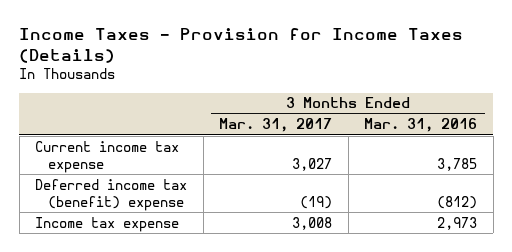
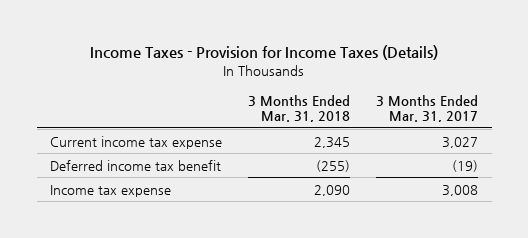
- | 3 Months Ended Mar. 31, 2017 | 3 Months Ended Mar. 31, 2016
+ | 3 Months Ended Mar. 31, 2018 | 3 Months Ended Mar. 31, 2017
- Deferred income tax (benefit) expense | (19) | (812)
+ Deferred income tax benefit | (255) | (19)

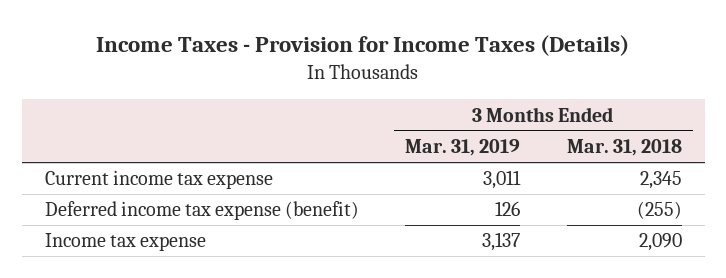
- | 3 Months Ended Mar. 31, 2018 | 3 Months Ended Mar. 31, 2017
+ | 3 Months Ended Mar. 31, 2019 | 3 Months Ended Mar. 31, 2018
- Deferred income tax benefit | (255) | (19)
+ Deferred income tax expense (benefit) | 126 | (255)

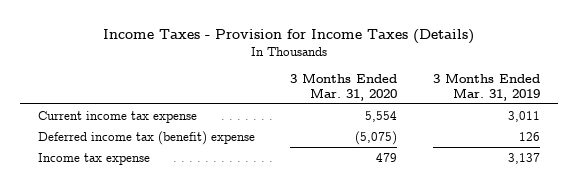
- | 3 Months Ended Mar. 31, 2019 | 3 Months Ended Mar. 31, 2018
+ | 3 Months Ended Mar. 31, 2020 | 3 Months Ended Mar. 31, 2019
- Deferred income tax expense (benefit) | 126 | (255)
+ Deferred income tax (benefit) expense | (5,075) | 126

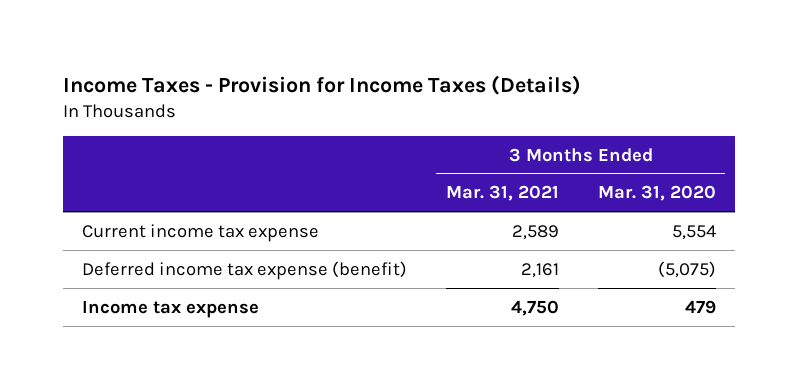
- | 3 Months Ended Mar. 31, 2020 | 3 Months Ended Mar. 31, 2019
+ | 3 Months Ended Mar. 31, 2021 | 3 Months Ended Mar. 31, 2020
- Deferred income tax (benefit) expense | (5,075) | 126
+ Deferred income tax expense (benefit) | 2,161 | (5,075)

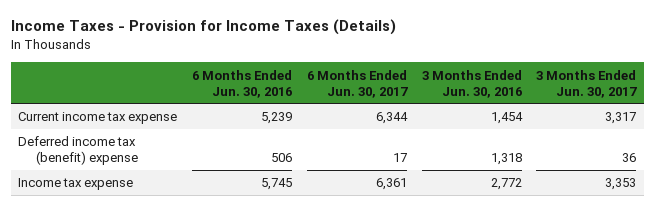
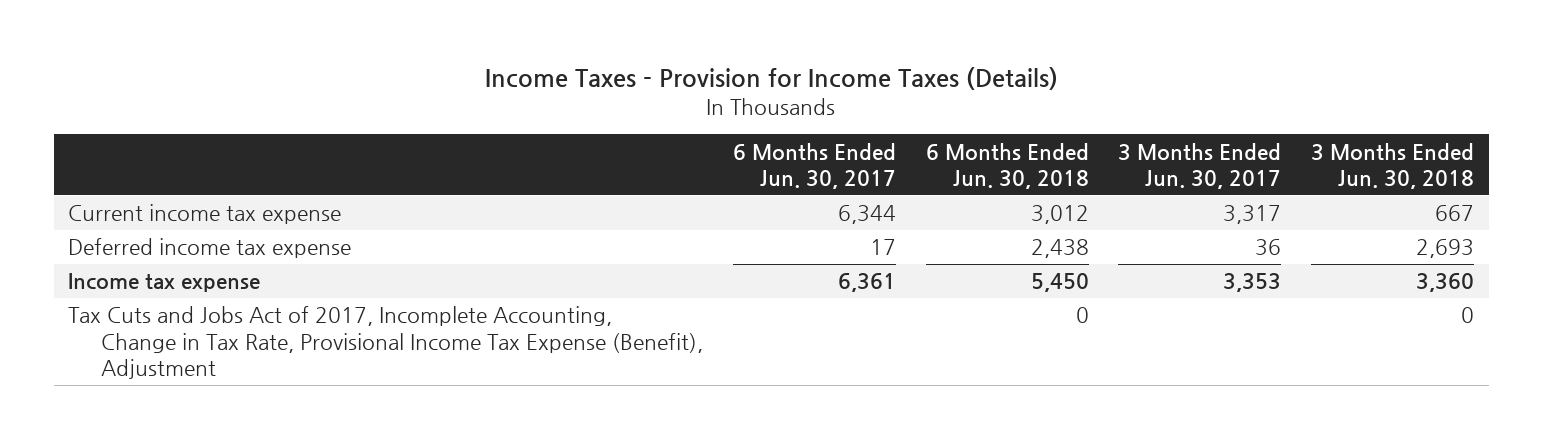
- | 6 Months Ended Jun. 30, 2016 | 6 Months Ended Jun. 30, 2017 | 3 Months Ended Jun. 30, 2016 | 3 Months Ended Jun. 30, 2017
+ | 6 Months Ended Jun. 30, 2017 | 6 Months Ended Jun. 30, 2018 | 3 Months Ended Jun. 30, 2017 | 3 Months Ended Jun. 30, 2018
- Deferred income tax (benefit) expense | 506 | 17 | 1,318 | 36
+ Deferred income tax expense | 17 | 2,438 | 36 | 2,693
+ Tax Cuts and Jobs Act of 2017, Incomplete Accounting, Change in Tax Rate, Provisional Income Tax Expense (Benefit), Adjustment | | 0 | | 0

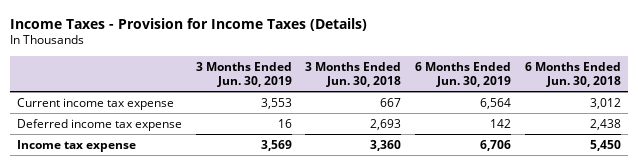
- | 6 Months Ended Jun. 30, 2017 | 6 Months Ended Jun. 30, 2018 | 3 Months Ended Jun. 30, 2017 | 3 Months Ended Jun. 30, 2018
+ | 3 Months Ended Jun. 30, 2019 | 3 Months Ended Jun. 30, 2018 | 6 Months Ended Jun. 30, 2019 | 6 Months Ended Jun. 30, 2018
- Tax Cuts and Jobs Act of 2017, Incomplete Accounting, Change in Tax Rate, Provisional Income Tax Expense (Benefit), Adjustment | | 0 | | 0

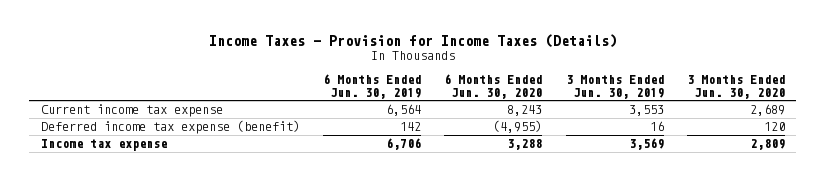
- | 3 Months Ended Jun. 30, 2019 | 3 Months Ended Jun. 30, 2018 | 6 Months Ended Jun. 30, 2019 | 6 Months Ended Jun. 30, 2018
+ | 6 Months Ended Jun. 30, 2019 | 6 Months Ended Jun. 30, 2020 | 3 Months Ended Jun. 30, 2019 | 3 Months Ended Jun. 30, 2020
- Deferred income tax expense | 16 | 2,693 | 142 | 2,438
+ Deferred income tax expense (benefit) | 142 | (4,955) | 16 | 120

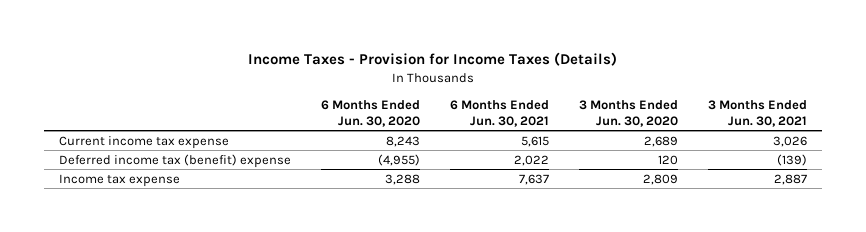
- | 6 Months Ended Jun. 30, 2019 | 6 Months Ended Jun. 30, 2020 | 3 Months Ended Jun. 30, 2019 | 3 Months Ended Jun. 30, 2020
+ | 6 Months Ended Jun. 30, 2020 | 6 Months Ended Jun. 30, 2021 | 3 Months Ended Jun. 30, 2020 | 3 Months Ended Jun. 30, 2021
- Deferred income tax expense (benefit) | 142 | (4,955) | 16 | 120
+ Deferred income tax (benefit) expense | (4,955) | 2,022 | 120 | (139)

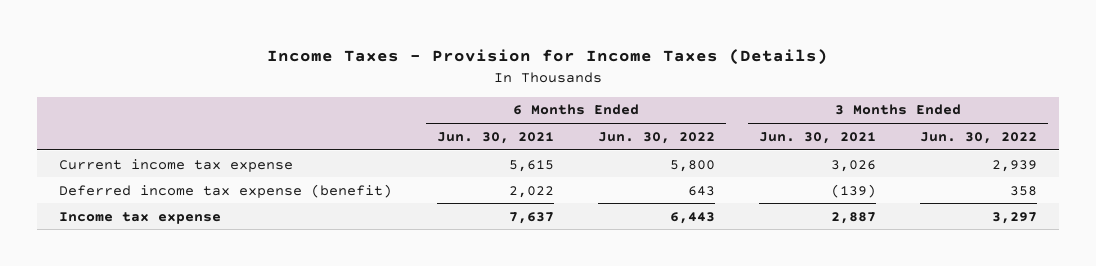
- | 6 Months Ended Jun. 30, 2020 | 6 Months Ended Jun. 30, 2021 | 3 Months Ended Jun. 30, 2020 | 3 Months Ended Jun. 30, 2021
+ | 6 Months Ended Jun. 30, 2021 | 6 Months Ended Jun. 30, 2022 | 3 Months Ended Jun. 30, 2021 | 3 Months Ended Jun. 30, 2022
- Deferred income tax (benefit) expense | (4,955) | 2,022 | 120 | (139)
+ Deferred income tax expense (benefit) | 2,022 | 643 | (139) | 358

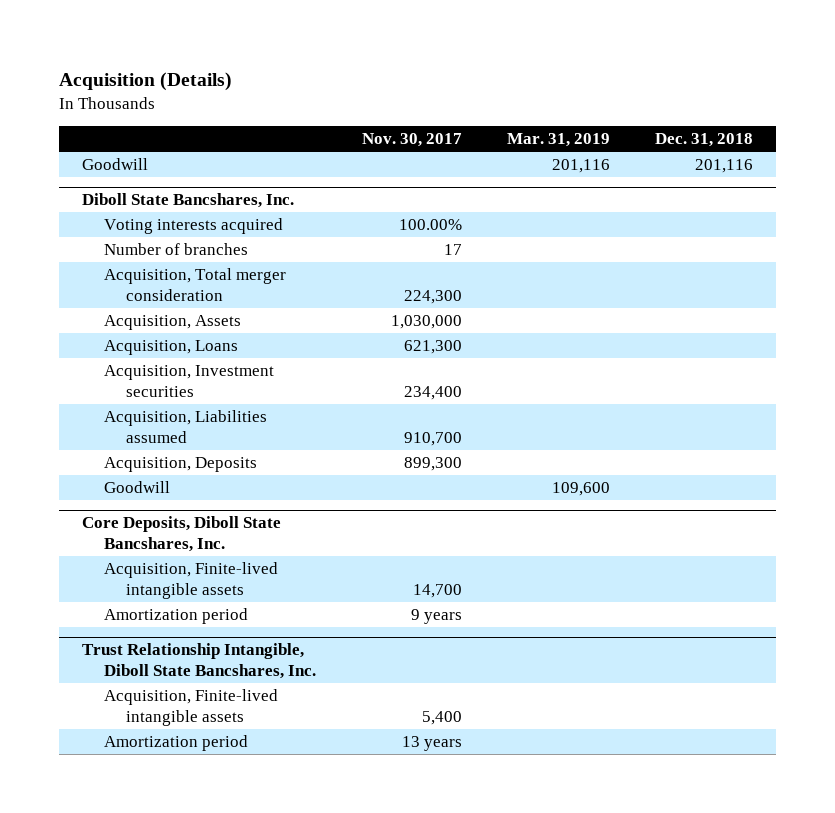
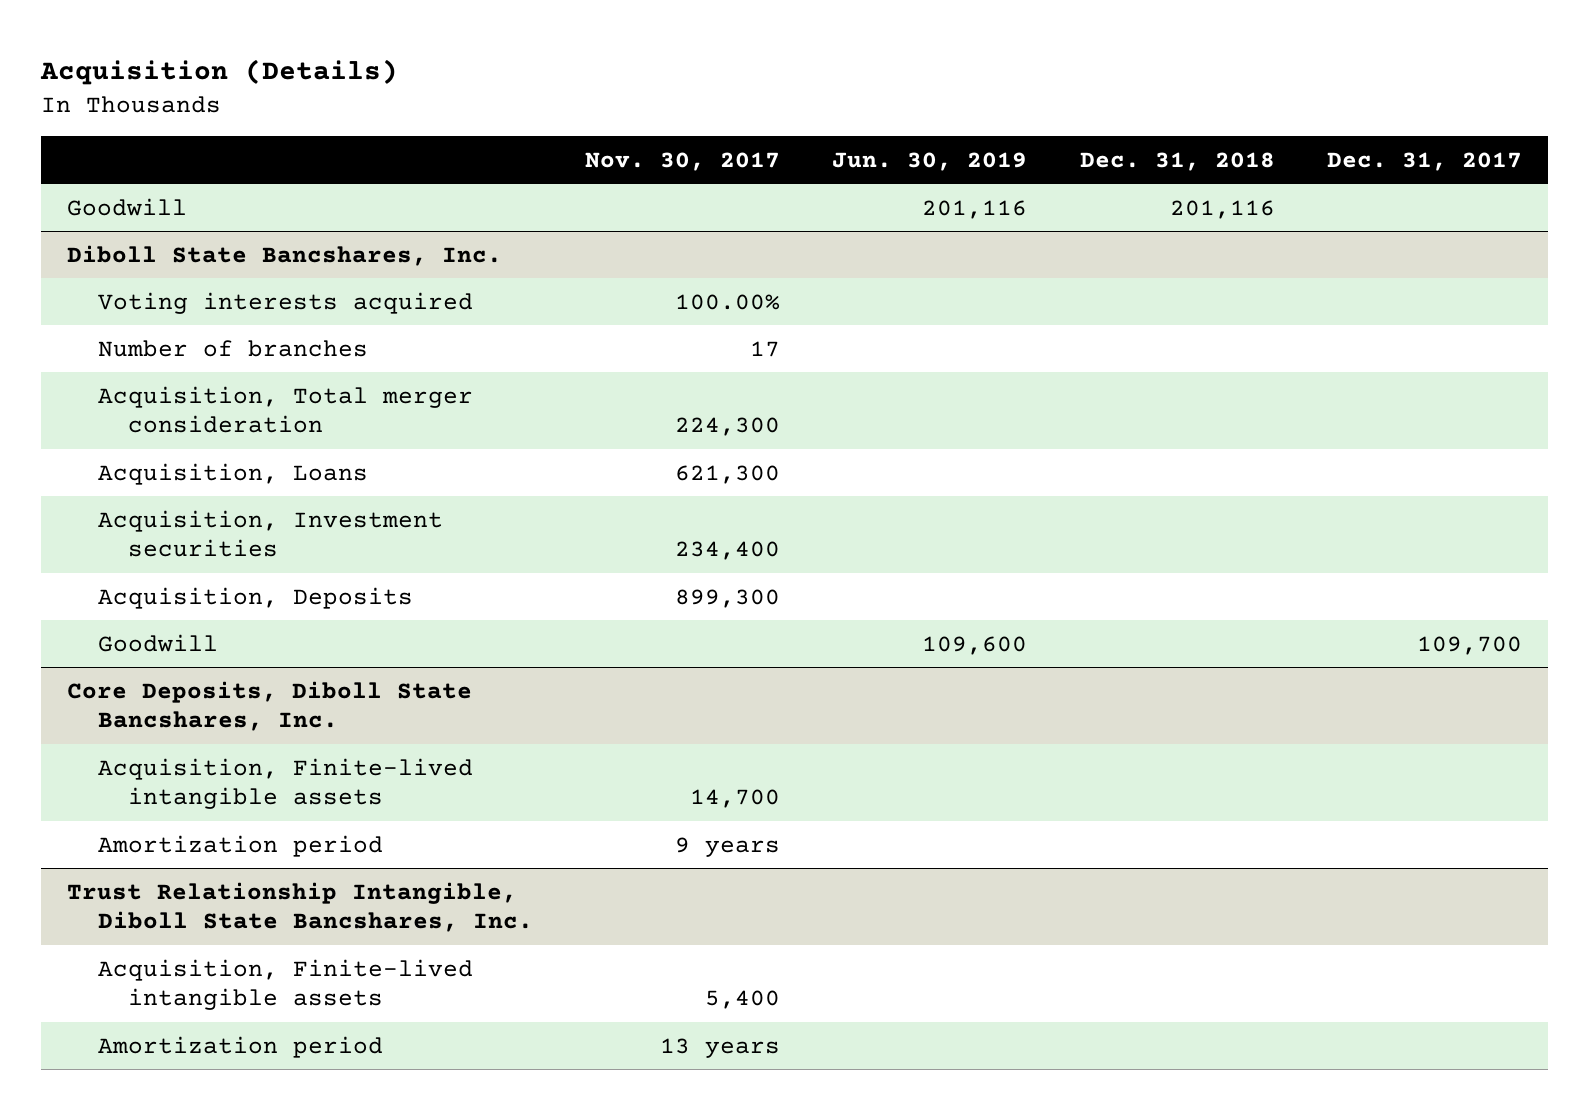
- | Nov. 30, 2017 | Mar. 31, 2019 | Dec. 31, 2018
+ | Nov. 30, 2017 | Jun. 30, 2019 | Dec. 31, 2018 | Dec. 31, 2017
@ Diboll State Bancshares, Inc.
- Acquisition, Assets | 1,030,000 | |
- Acquisition, Liabilities assumed | 910,700 | |

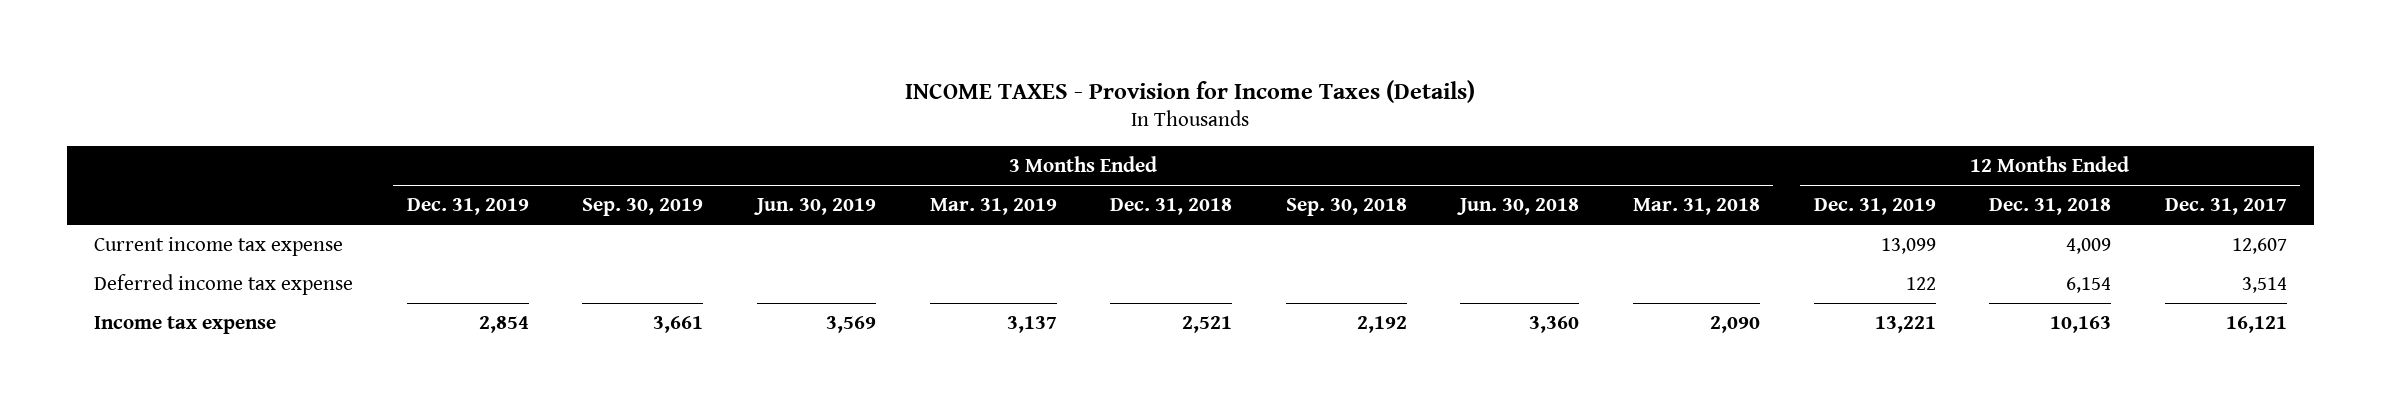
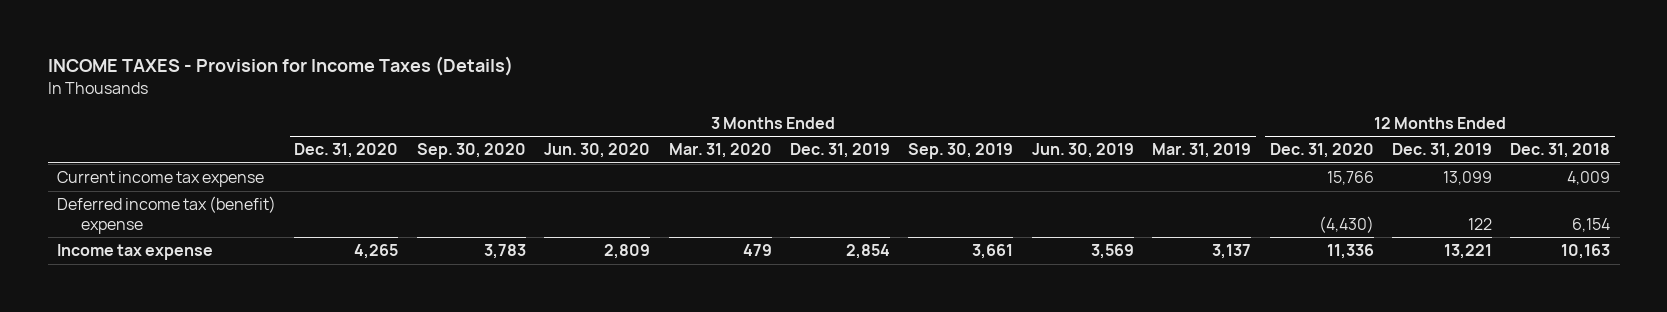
- | 3 Months Ended Dec. 31, 2019 | 3 Months Ended Sep. 30, 2019 | 3 Months Ended Jun. 30, 2019 | 3 Months Ended Mar. 31, 2019 | 3 Months Ended Dec. 31, 2018 | 3 Months Ended Sep. 30, 2018 | 3 Months Ended Jun. 30, 2018 | 3 Months Ended Mar. 31, 2018 | 12 Months Ended Dec. 31, 2019 | 12 Months Ended Dec. 31, 2018 | 12 Months Ended Dec. 31, 2017
+ | 3 Months Ended Dec. 31, 2020 | 3 Months Ended Sep. 30, 2020 | 3 Months Ended Jun. 30, 2020 | 3 Months Ended Mar. 31, 2020 | 3 Months Ended Dec. 31, 2019 | 3 Months Ended Sep. 30, 2019 | 3 Months Ended Jun. 30, 2019 | 3 Months Ended Mar. 31, 2019 | 12 Months Ended Dec. 31, 2020 | 12 Months Ended Dec. 31, 2019 | 12 Months Ended Dec. 31, 2018
- Deferred income tax expense | | | | | | | | | 122 | 6,154 | 3,514
+ Deferred income tax (benefit) expense | | | | | | | | | (4,430) | 122 | 6,154

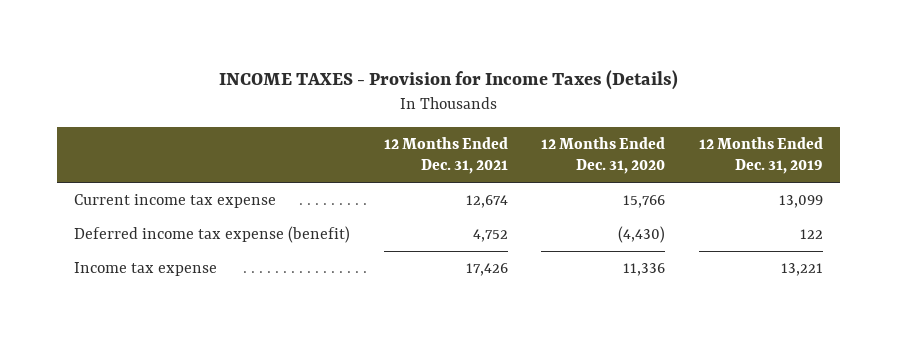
- | 3 Months Ended Dec. 31, 2020 | 3 Months Ended Sep. 30, 2020 | 3 Months Ended Jun. 30, 2020 | 3 Months Ended Mar. 31, 2020 | 3 Months Ended Dec. 31, 2019 | 3 Months Ended Sep. 30, 2019 | 3 Months Ended Jun. 30, 2019 | 3 Months Ended Mar. 31, 2019 | 12 Months Ended Dec. 31, 2020 | 12 Months Ended Dec. 31, 2019 | 12 Months Ended Dec. 31, 2018
+ | 12 Months Ended Dec. 31, 2021 | 12 Months Ended Dec. 31, 2020 | 12 Months Ended Dec. 31, 2019
- Deferred income tax (benefit) expense | | | | | | | | | (4,430) | 122 | 6,154
+ Deferred income tax expense (benefit) | 4,752 | (4,430) | 122

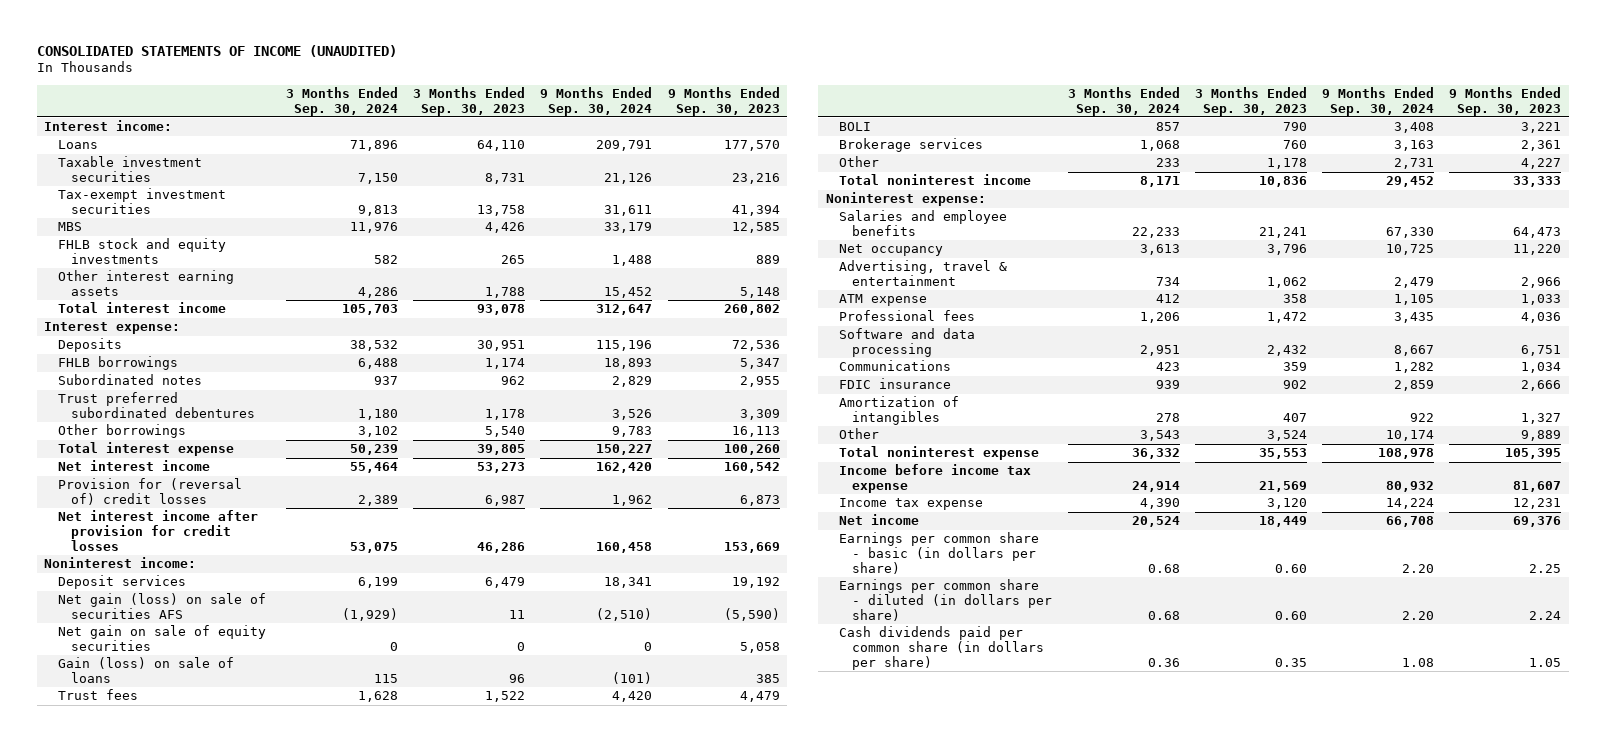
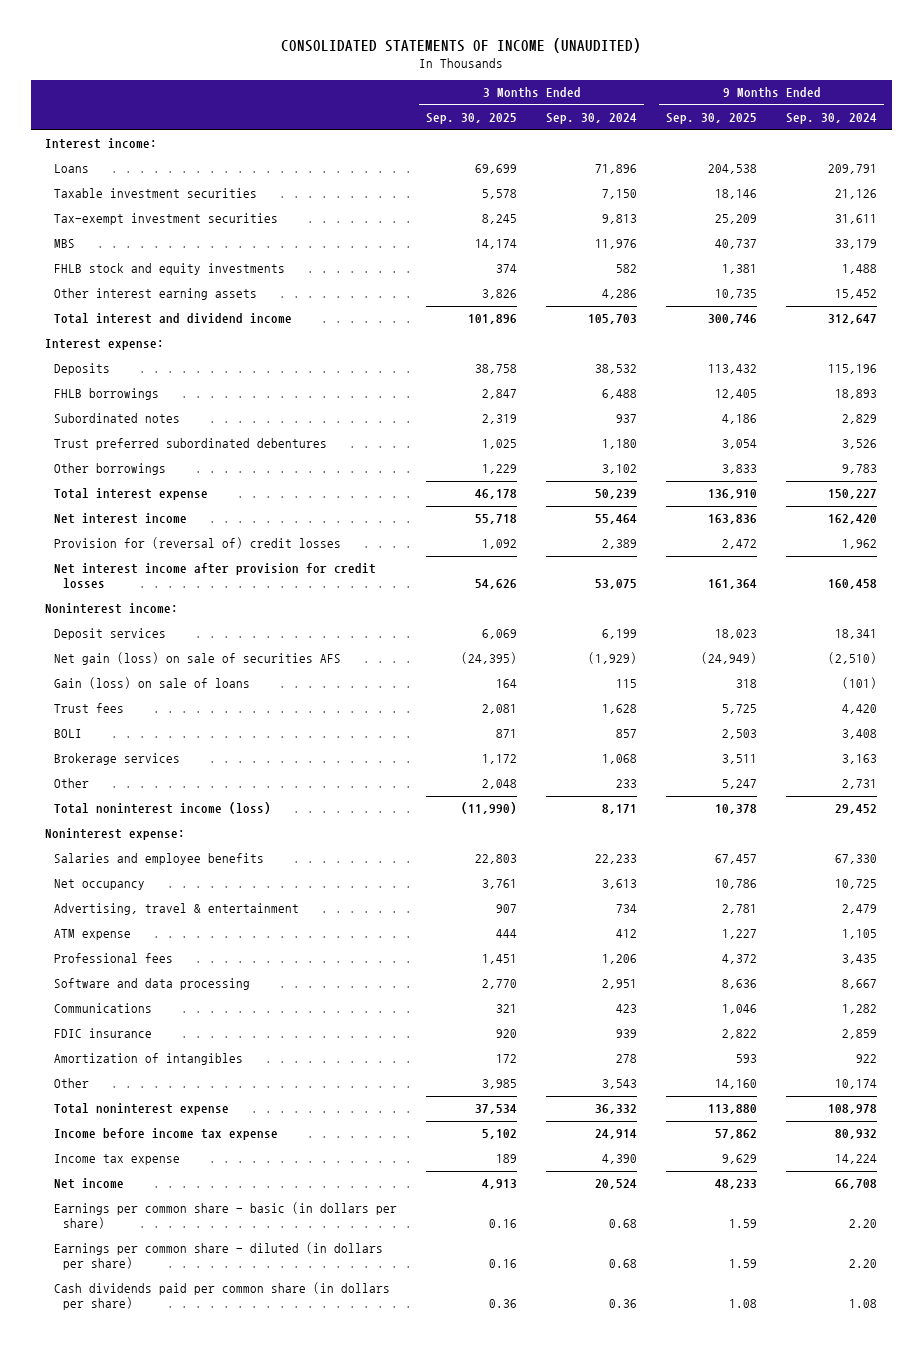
- | 3 Months Ended Sep. 30, 2024 | 3 Months Ended Sep. 30, 2023 | 9 Months Ended Sep. 30, 2024 | 9 Months Ended Sep. 30, 2023
+ | 3 Months Ended Sep. 30, 2025 | 3 Months Ended Sep. 30, 2024 | 9 Months Ended Sep. 30, 2025 | 9 Months Ended Sep. 30, 2024
- Total interest income | 105,703 | 93,078 | 312,647 | 260,802
+ Total interest and dividend income | 101,896 | 105,703 | 300,746 | 312,647
- Net gain on sale of equity securities | 0 | 0 | 0 | 5,058
- Total noninterest income | 8,171 | 10,836 | 29,452 | 33,333
+ Total noninterest income (loss) | (11,990) | 8,171 | 10,378 | 29,452

